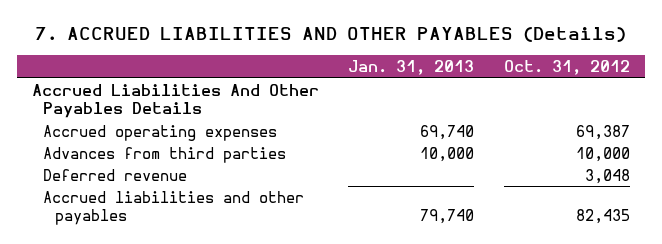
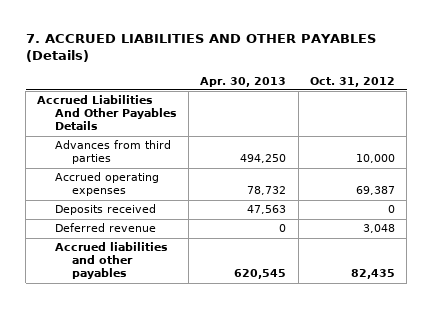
- | Jan. 31, 2013 | Oct. 31, 2012
+ | Apr. 30, 2013 | Oct. 31, 2012
moved down: Accrued operating expenses | 78,732 | 69,387
+ Deposits received | 47,563 | 0

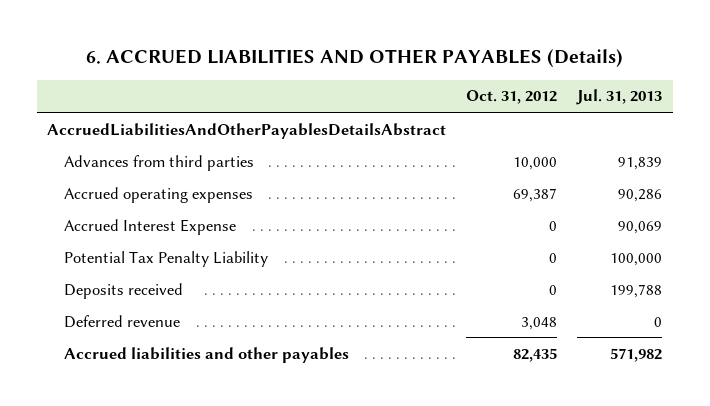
- 7. ACCRUED LIABILITIES AND OTHER PAYABLES (Details)
+ 6. ACCRUED LIABILITIES AND OTHER PAYABLES (Details)
- | Apr. 30, 2013 | Oct. 31, 2012
+ | Oct. 31, 2012 | Jul. 31, 2013
- Accrued Liabilities And Other Payables Details
+ AccruedLiabilitiesAndOtherPayablesDetailsAbstract
+ Accrued Interest Expense | 0 | 90,069
+ Potential Tax Penalty Liability | 0 | 100,000

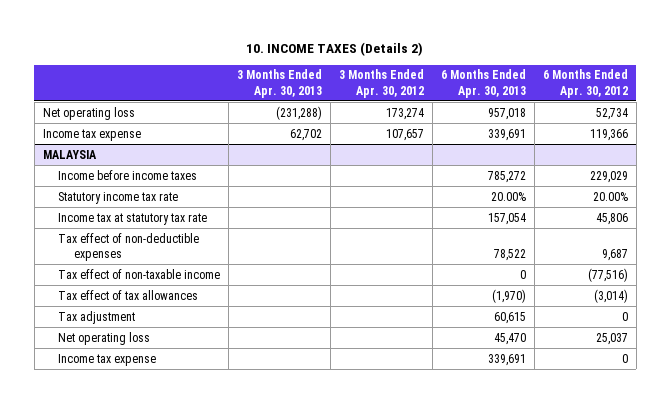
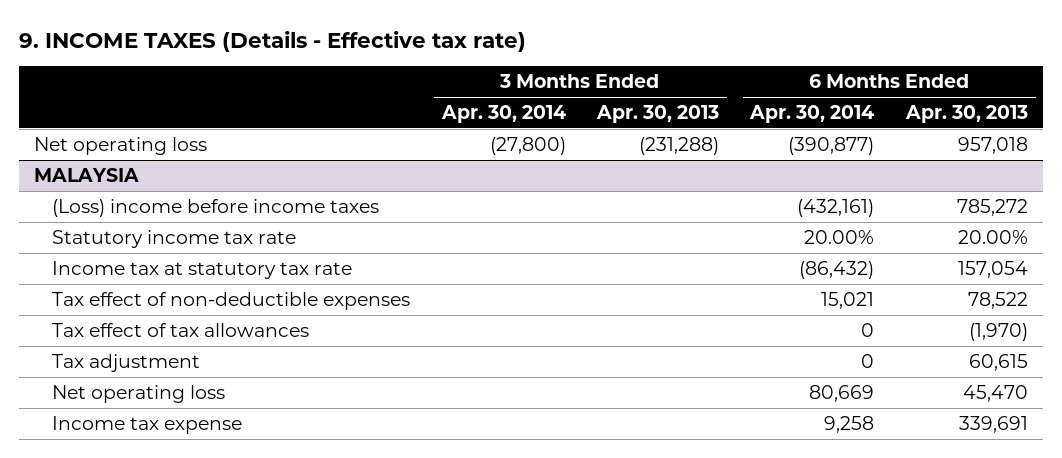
- 10. INCOME TAXES (Details 2)
+ 9. INCOME TAXES (Details - Effective tax rate)
- | 3 Months Ended Apr. 30, 2013 | 3 Months Ended Apr. 30, 2012 | 6 Months Ended Apr. 30, 2013 | 6 Months Ended Apr. 30, 2012
+ | 3 Months Ended Apr. 30, 2014 | 3 Months Ended Apr. 30, 2013 | 6 Months Ended Apr. 30, 2014 | 6 Months Ended Apr. 30, 2013
- Income tax expense | 62,702 | 107,657 | 339,691 | 119,366
@ MALAYSIA
- Income before income taxes | | | 785,272 | 229,029
+ (Loss) income before income taxes | | | (432,161) | 785,272
- Tax effect of non-taxable income | | | 0 | (77,516)

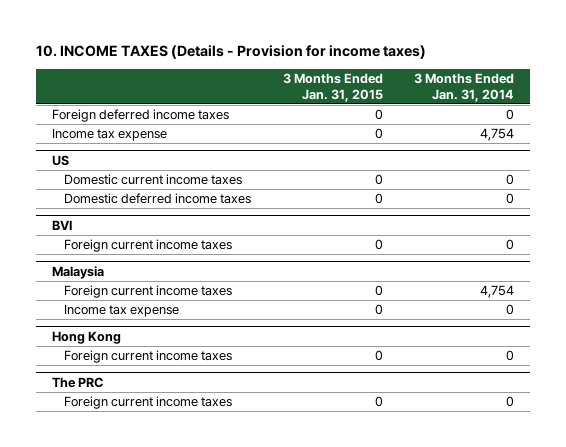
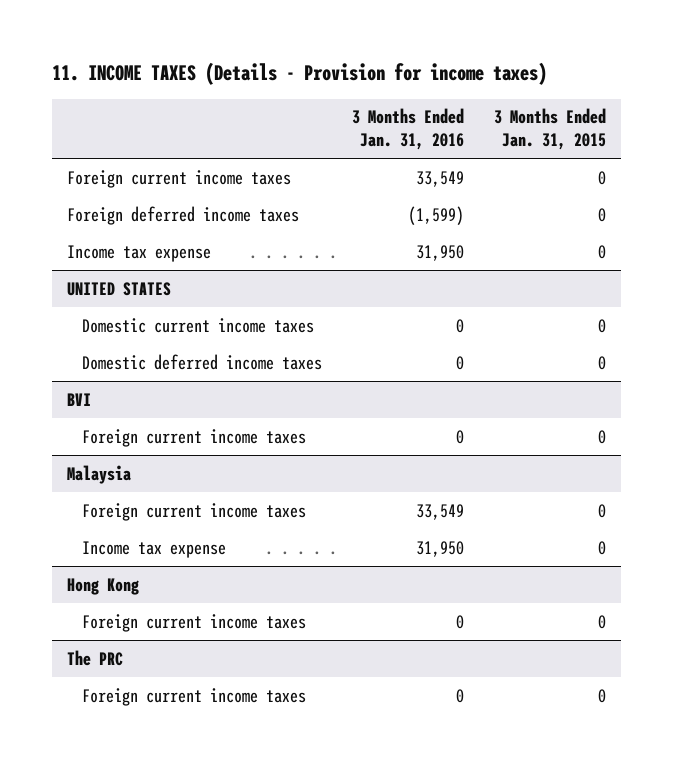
- 10. INCOME TAXES (Details - Provision for income taxes)
+ 11. INCOME TAXES (Details - Provision for income taxes)
- | 3 Months Ended Jan. 31, 2015 | 3 Months Ended Jan. 31, 2014
+ | 3 Months Ended Jan. 31, 2016 | 3 Months Ended Jan. 31, 2015
+ Foreign current income taxes | 33,549 | 0
- US
+ UNITED STATES

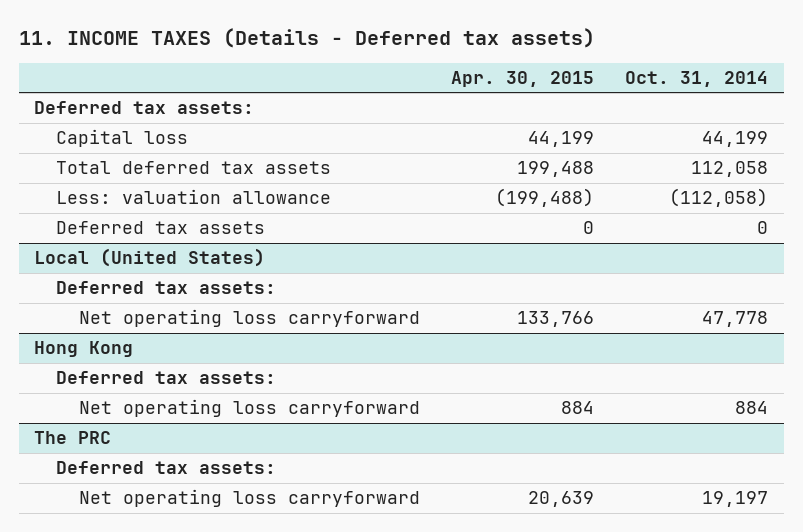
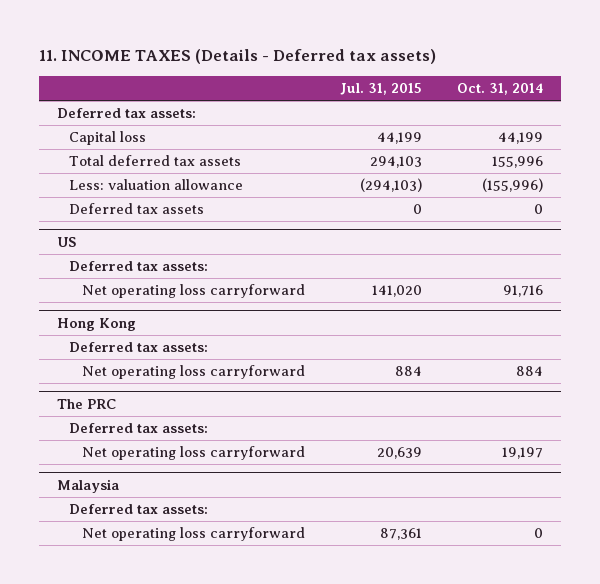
- | Apr. 30, 2015 | Oct. 31, 2014
+ | Jul. 31, 2015 | Oct. 31, 2014
- Total deferred tax assets | 199,488 | 112,058
- Less: valuation allowance | (199,488) | (112,058)
+ Total deferred tax assets | 294,103 | 155,996
+ Less: valuation allowance | (294,103) | (155,996)
- Local (United States)
+ US
- Net operating loss carryforward | 133,766 | 47,778
+ Net operating loss carryforward | 141,020 | 91,716
+ Malaysia
+ Deferred tax assets:
+ Net operating loss carryforward | 87,361 | 0

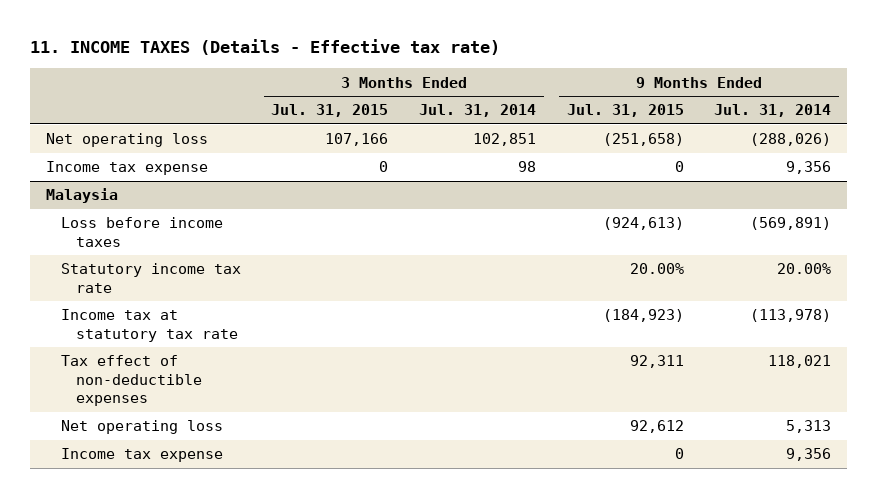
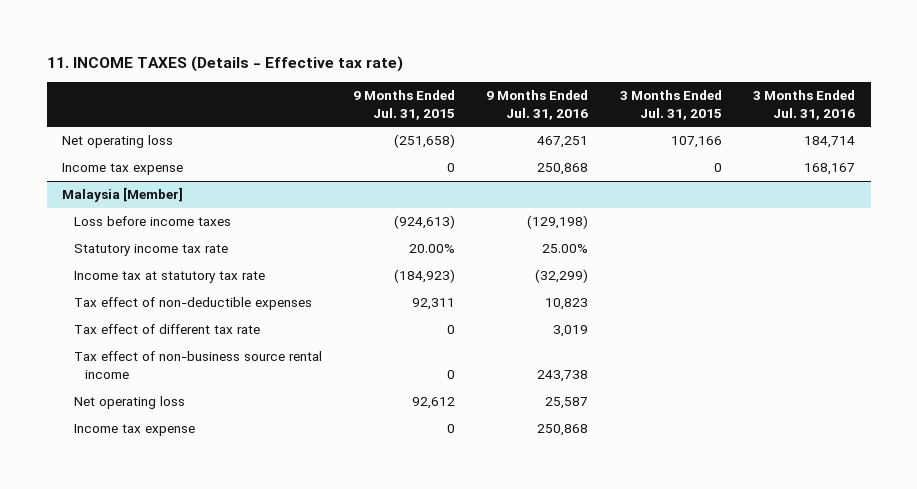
- | 3 Months Ended Jul. 31, 2015 | 3 Months Ended Jul. 31, 2014 | 9 Months Ended Jul. 31, 2015 | 9 Months Ended Jul. 31, 2014
+ | 9 Months Ended Jul. 31, 2015 | 9 Months Ended Jul. 31, 2016 | 3 Months Ended Jul. 31, 2015 | 3 Months Ended Jul. 31, 2016
- Malaysia
+ Malaysia [Member]
+ Tax effect of different tax rate | 0 | 3,019 | |
+ Tax effect of non-business source rental income | 0 | 243,738 | |

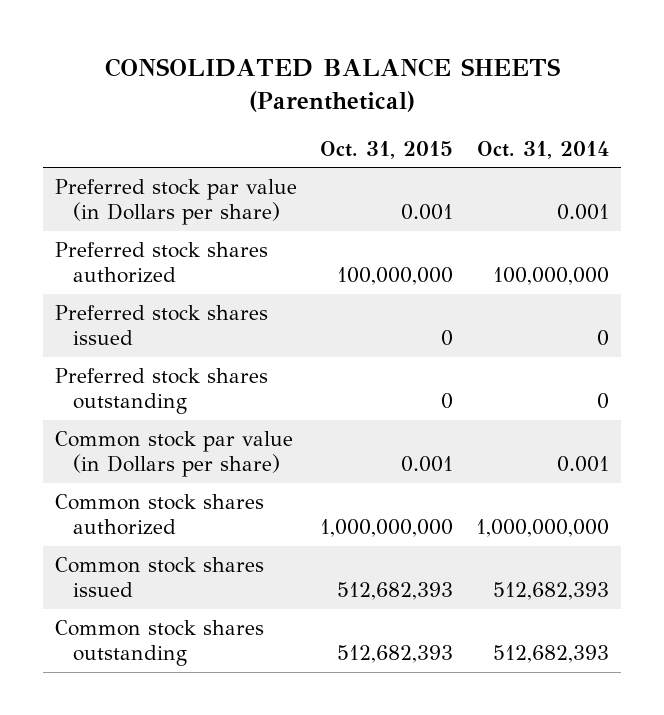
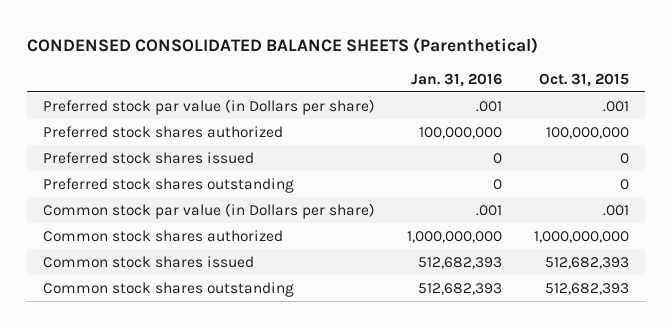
- CONSOLIDATED BALANCE SHEETS (Parenthetical)
+ CONDENSED CONSOLIDATED BALANCE SHEETS (Parenthetical)
- | Oct. 31, 2015 | Oct. 31, 2014
+ | Jan. 31, 2016 | Oct. 31, 2015
- Preferred stock par value (in Dollars per share) | 0.001 | 0.001
+ Preferred stock par value (in Dollars per share) | .001 | .001
- Common stock par value (in Dollars per share) | 0.001 | 0.001
+ Common stock par value (in Dollars per share) | .001 | .001

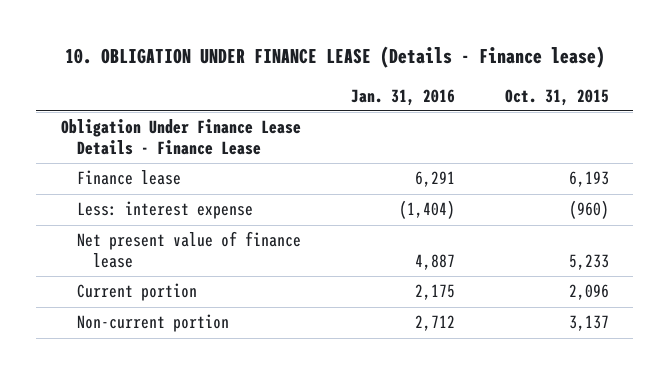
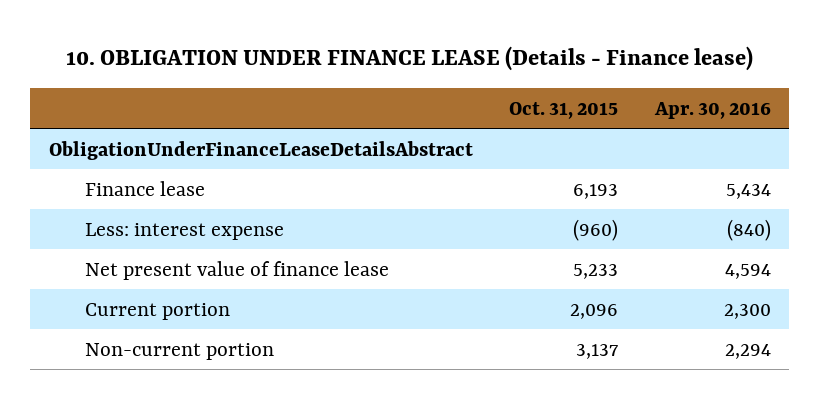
- | Jan. 31, 2016 | Oct. 31, 2015
+ | Oct. 31, 2015 | Apr. 30, 2016
- Obligation Under Finance Lease Details - Finance Lease
+ ObligationUnderFinanceLeaseDetailsAbstract

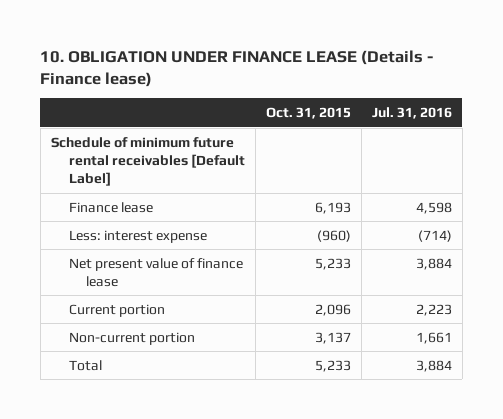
- | Oct. 31, 2015 | Apr. 30, 2016
+ | Oct. 31, 2015 | Jul. 31, 2016
- ObligationUnderFinanceLeaseDetailsAbstract
+ Schedule of minimum future rental receivables [Default Label]
+ Total | 5,233 | 3,884

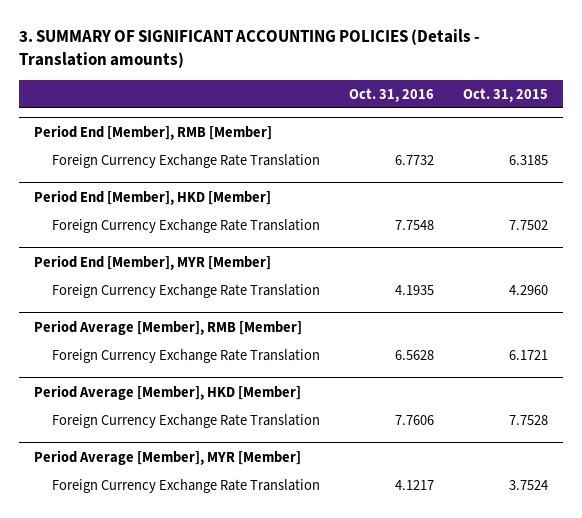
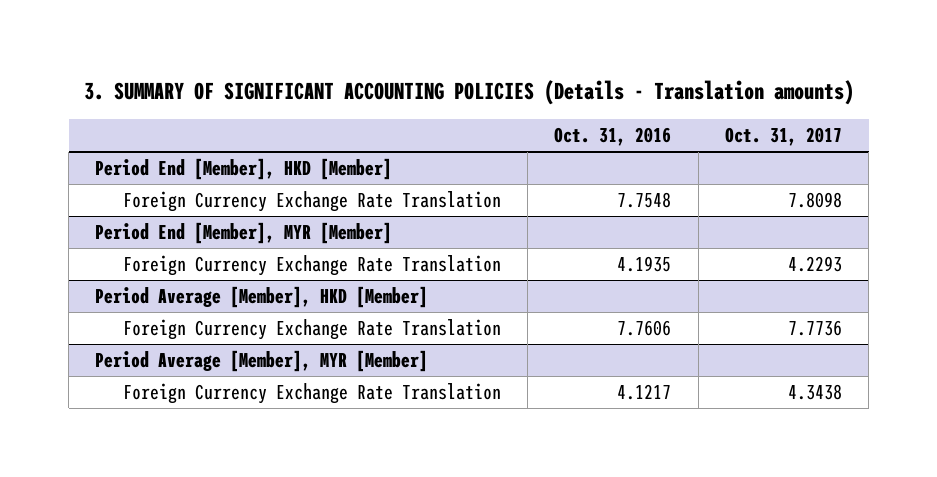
- | Oct. 31, 2016 | Oct. 31, 2015
+ | Oct. 31, 2016 | Oct. 31, 2017
- Period End [Member], RMB [Member]
- Foreign Currency Exchange Rate Translation | 6.7732 | 6.3185
- Period Average [Member], RMB [Member]
- Foreign Currency Exchange Rate Translation | 6.5628 | 6.1721

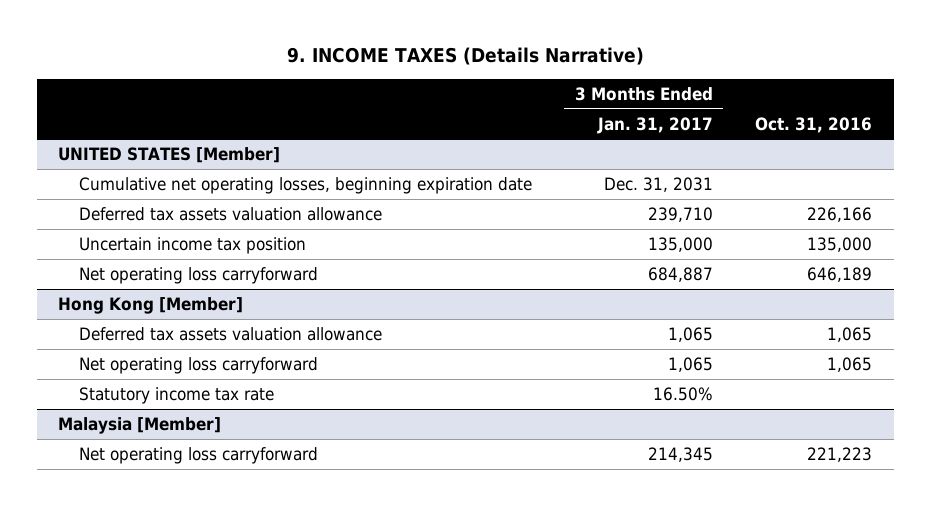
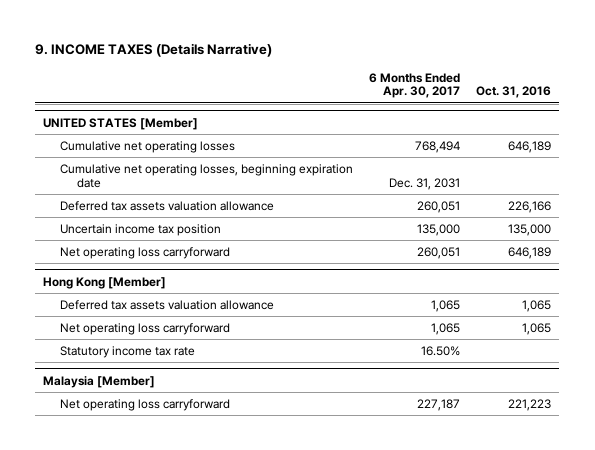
- | 3 Months Ended Jan. 31, 2017 | Oct. 31, 2016
+ | 6 Months Ended Apr. 30, 2017 | Oct. 31, 2016
@ UNITED STATES [Member]
+ Cumulative net operating losses | 768,494 | 646,189

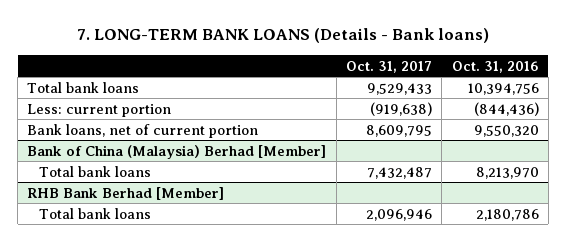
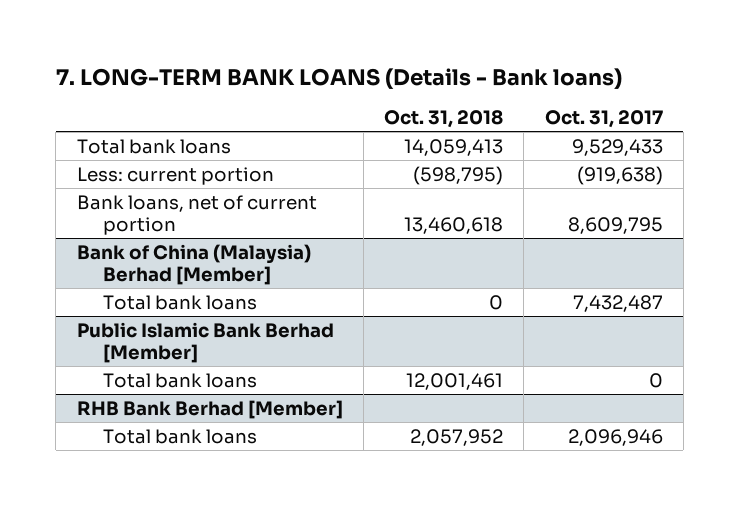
- | Oct. 31, 2017 | Oct. 31, 2016
+ | Oct. 31, 2018 | Oct. 31, 2017
+ Public Islamic Bank Berhad [Member]
+ Total bank loans | 12,001,461 | 0

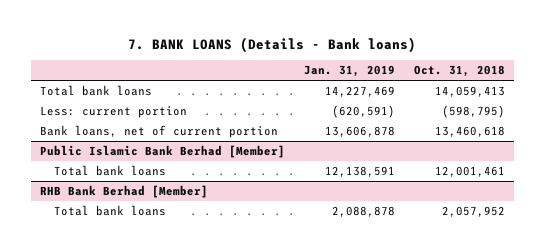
- 7. LONG-TERM BANK LOANS (Details - Bank loans)
+ 7. BANK LOANS (Details - Bank loans)
- | Oct. 31, 2018 | Oct. 31, 2017
+ | Jan. 31, 2019 | Oct. 31, 2018
- Bank of China (Malaysia) Berhad [Member]
- Total bank loans | 0 | 7,432,487

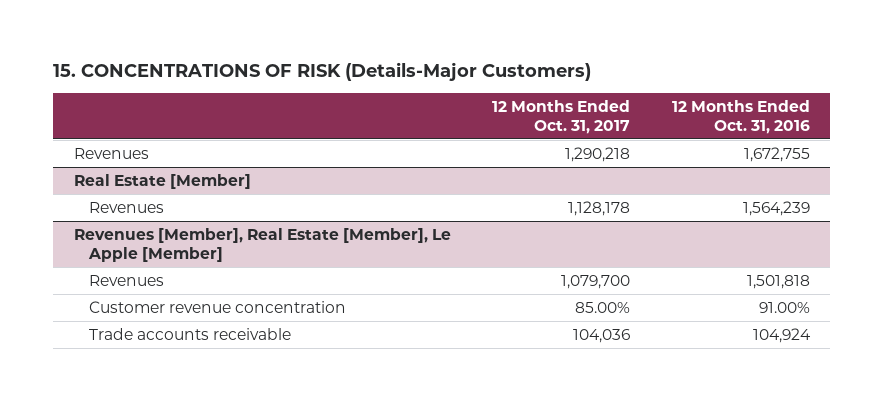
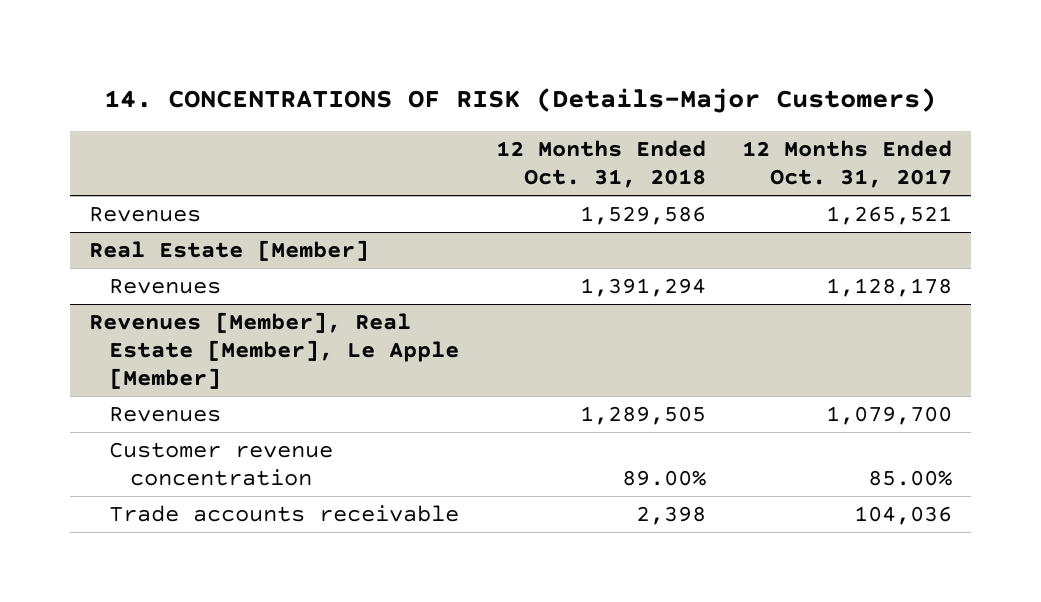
- 15. CONCENTRATIONS OF RISK (Details-Major Customers)
+ 14. CONCENTRATIONS OF RISK (Details-Major Customers)
- | 12 Months Ended Oct. 31, 2017 | 12 Months Ended Oct. 31, 2016
+ | 12 Months Ended Oct. 31, 2018 | 12 Months Ended Oct. 31, 2017
- Revenues | 1,290,218 | 1,672,755
+ Revenues | 1,529,586 | 1,265,521

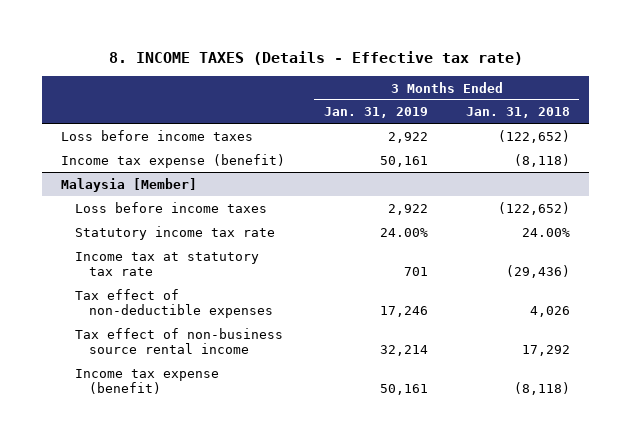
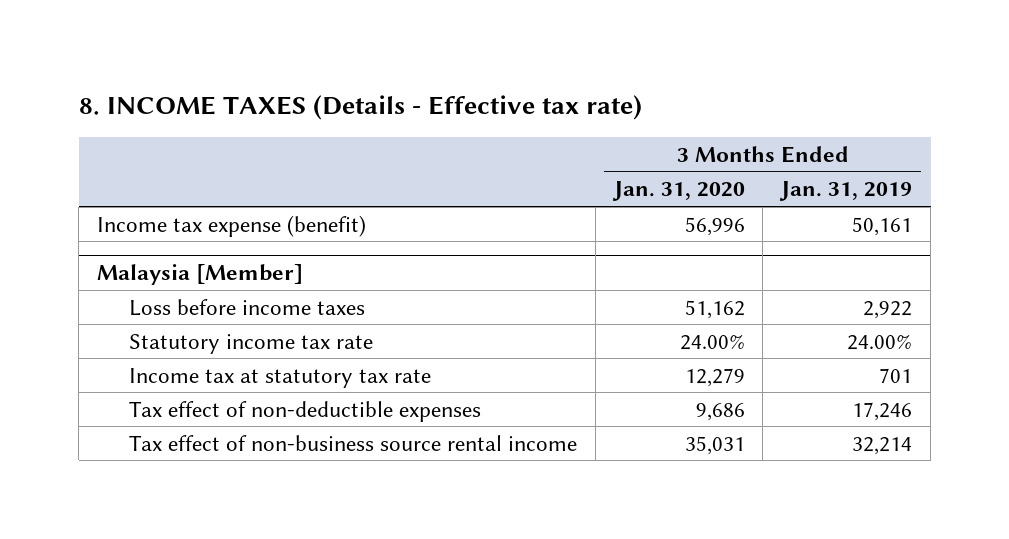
- | 3 Months Ended Jan. 31, 2019 | 3 Months Ended Jan. 31, 2018
+ | 3 Months Ended Jan. 31, 2020 | 3 Months Ended Jan. 31, 2019
- Loss before income taxes | 2,922 | (122,652)
@ Malaysia [Member]
- Income tax expense (benefit) | 50,161 | (8,118)

